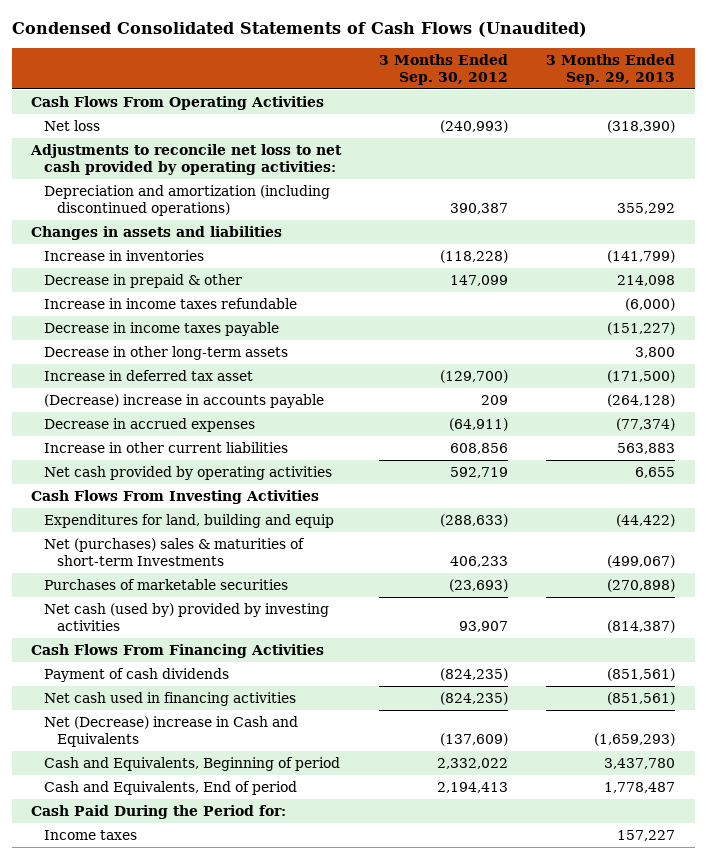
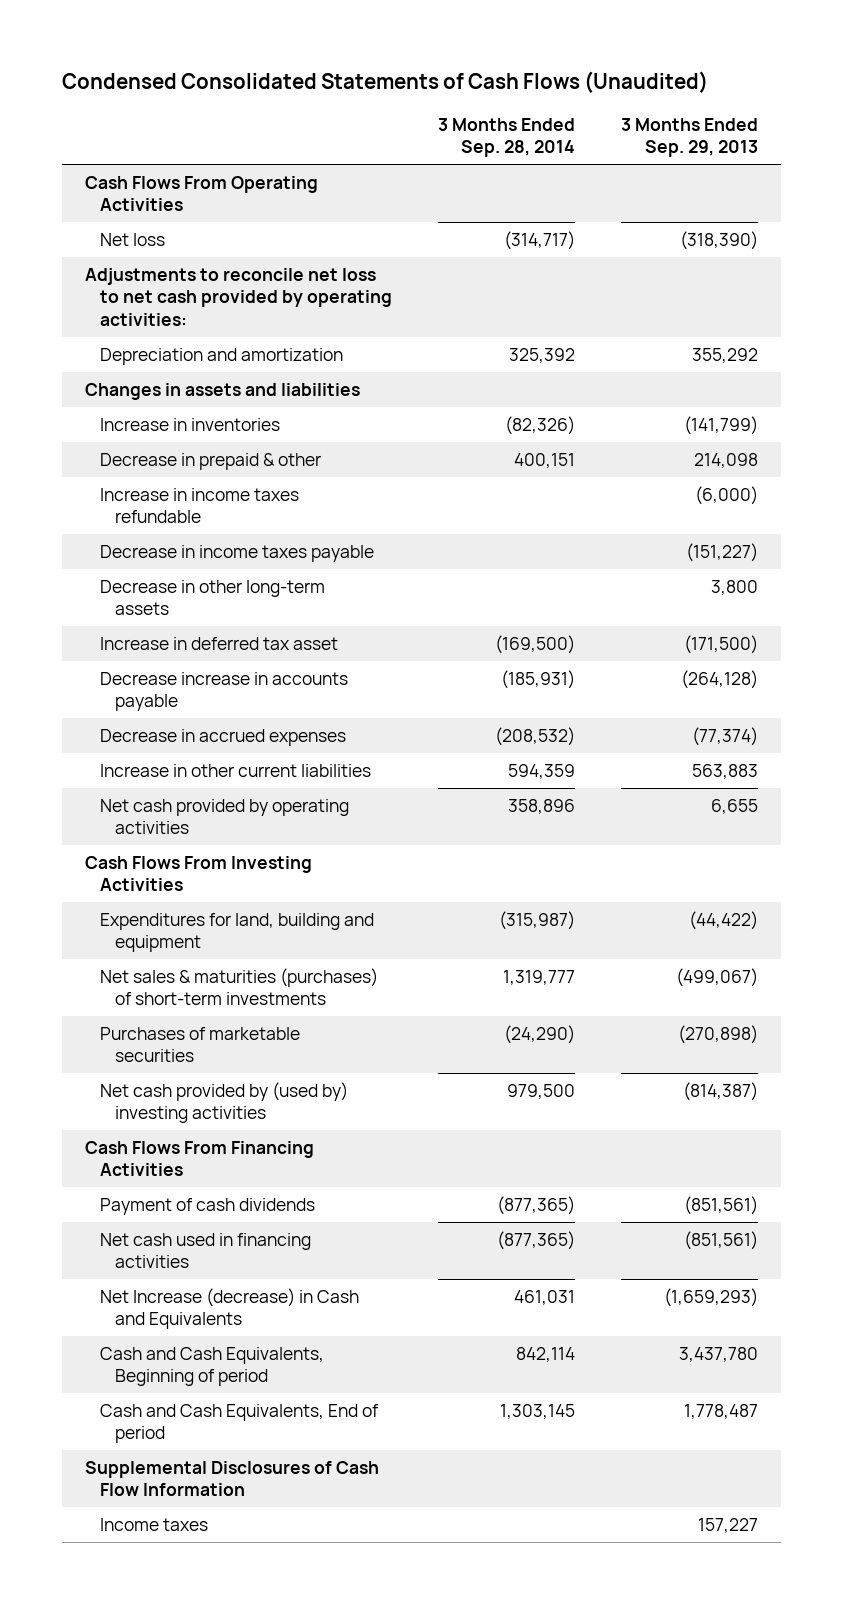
- | 3 Months Ended Sep. 30, 2012 | 3 Months Ended Sep. 29, 2013
+ | 3 Months Ended Sep. 28, 2014 | 3 Months Ended Sep. 29, 2013
- Depreciation and amortization (including discontinued operations) | 390,387 | 355,292
+ Depreciation and amortization | 325,392 | 355,292
- (Decrease) increase in accounts payable | 209 | (264,128)
+ Decrease increase in accounts payable | (185,931) | (264,128)
- Expenditures for land, building and equip | (288,633) | (44,422)
- Net (purchases) sales & maturities of short-term Investments | 406,233 | (499,067)
+ Expenditures for land, building and equipment | (315,987) | (44,422)
+ Net sales & maturities (purchases) of short-term investments | 1,319,777 | (499,067)
- Net cash (used by) provided by investing activities | 93,907 | (814,387)
+ Net cash provided by (used by) investing activities | 979,500 | (814,387)
- Net (Decrease) increase in Cash and Equivalents | (137,609) | (1,659,293)
- Cash and Equivalents, Beginning of period | 2,332,022 | 3,437,780
- Cash and Equivalents, End of period | 2,194,413 | 1,778,487
- Cash Paid During the Period for:
+ Net Increase (decrease) in Cash and Equivalents | 461,031 | (1,659,293)
+ Cash and Cash Equivalents, Beginning of period | 842,114 | 3,437,780
+ Cash and Cash Equivalents, End of period | 1,303,145 | 1,778,487
+ Supplemental Disclosures of Cash Flow Information

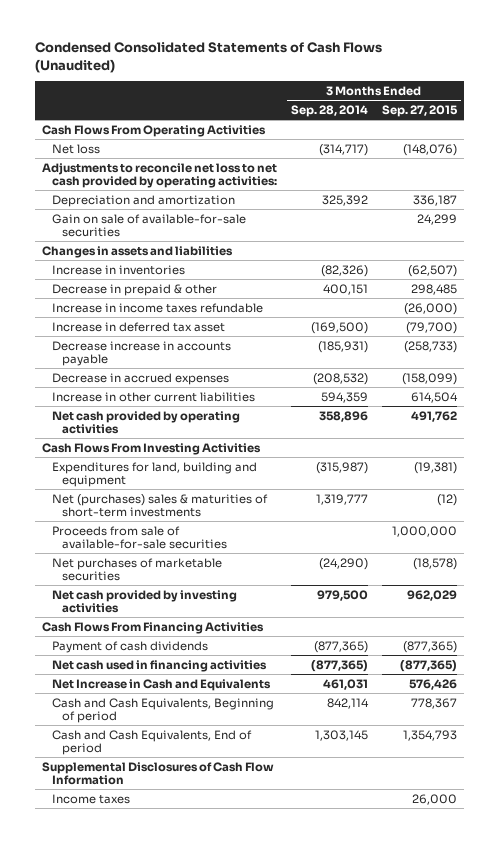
- | 3 Months Ended Sep. 28, 2014 | 3 Months Ended Sep. 29, 2013
+ | 3 Months Ended Sep. 28, 2014 | 3 Months Ended Sep. 27, 2015
+ Gain on sale of available-for-sale securities | | 24,299
- Decrease in income taxes payable | | (151,227)
- Decrease in other long-term assets | | 3,800
- Net sales & maturities (purchases) of short-term investments | 1,319,777 | (499,067)
- Purchases of marketable securities | (24,290) | (270,898)
- Net cash provided by (used by) investing activities | 979,500 | (814,387)
+ Net (purchases) sales & maturities of short-term investments | 1,319,777 | (12)
+ Proceeds from sale of available-for-sale securities | | 1,000,000
+ Net purchases of marketable securities | (24,290) | (18,578)
+ Net cash provided by investing activities | 979,500 | 962,029
- Net Increase (decrease) in Cash and Equivalents | 461,031 | (1,659,293)
+ Net Increase in Cash and Equivalents | 461,031 | 576,426

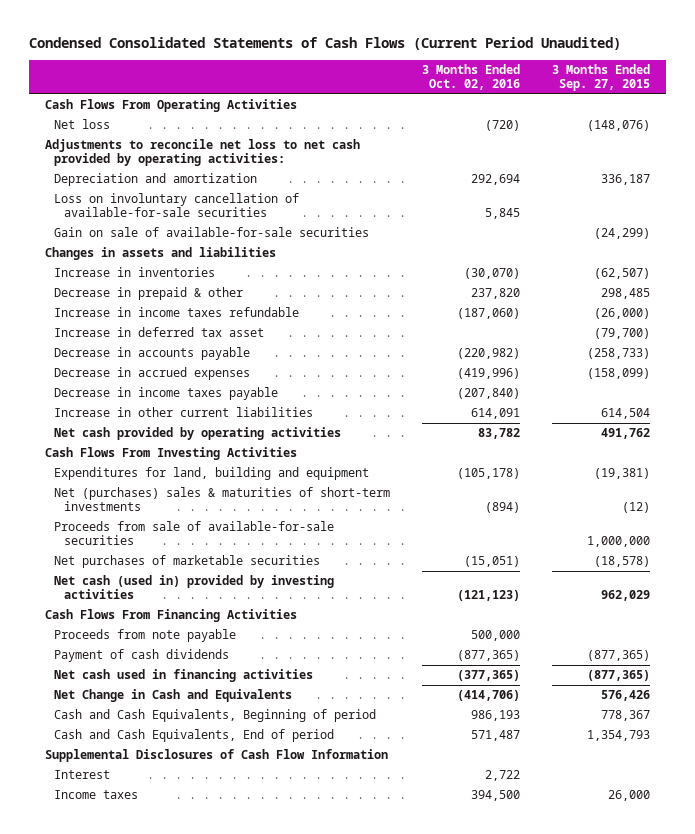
- Condensed Consolidated Statements of Cash Flows (Unaudited)
+ Condensed Consolidated Statements of Cash Flows (Current Period Unaudited)
- | 3 Months Ended Sep. 28, 2014 | 3 Months Ended Sep. 27, 2015
+ | 3 Months Ended Oct. 02, 2016 | 3 Months Ended Sep. 27, 2015
- Gain on sale of available-for-sale securities | | 24,299
+ Loss on involuntary cancellation of available-for-sale securities | 5,845 |
+ Gain on sale of available-for-sale securities | | (24,299)
- Decrease increase in accounts payable | (185,931) | (258,733)
+ Decrease in accounts payable | (220,982) | (258,733)
+ Decrease in income taxes payable | (207,840) |
- Net cash provided by investing activities | 979,500 | 962,029
+ Net cash (used in) provided by investing activities | (121,123) | 962,029
+ Proceeds from note payable | 500,000 |
- Net Increase in Cash and Equivalents | 461,031 | 576,426
+ Net Change in Cash and Equivalents | (414,706) | 576,426
+ Interest | 2,722 |

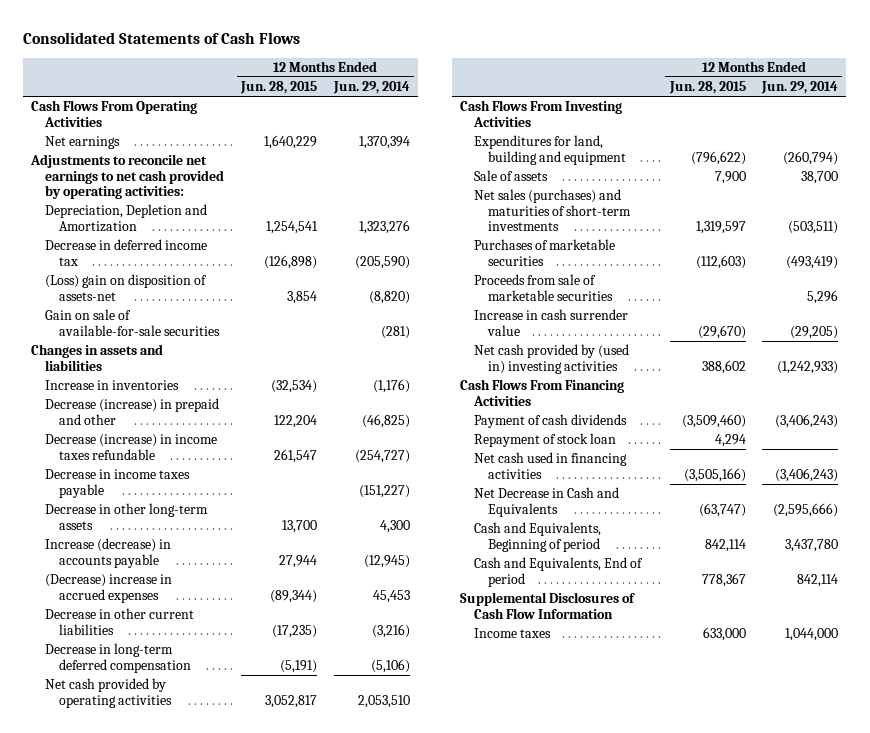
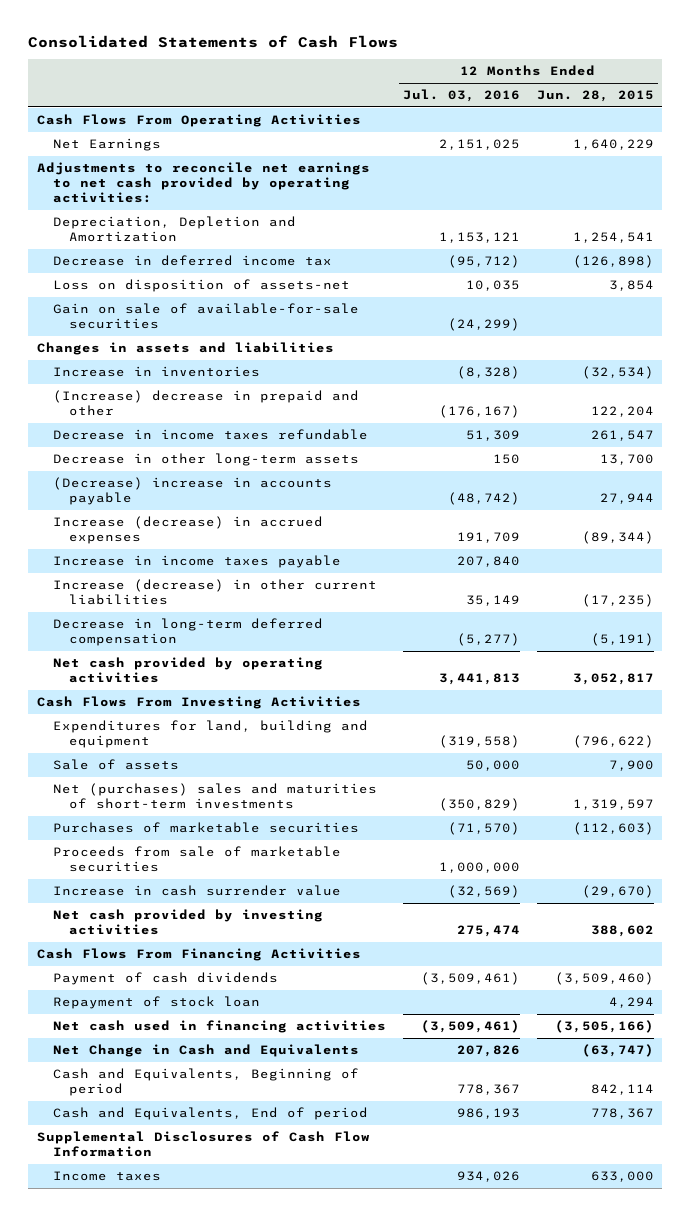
- | 12 Months Ended Jun. 28, 2015 | 12 Months Ended Jun. 29, 2014
+ | 12 Months Ended Jul. 03, 2016 | 12 Months Ended Jun. 28, 2015
- Net earnings | 1,640,229 | 1,370,394
+ Net Earnings | 2,151,025 | 1,640,229
- (Loss) gain on disposition of assets-net | 3,854 | (8,820)
+ Loss on disposition of assets-net | 10,035 | 3,854
- Decrease (increase) in prepaid and other | 122,204 | (46,825)
- Decrease (increase) in income taxes refundable | 261,547 | (254,727)
- Decrease in income taxes payable | | (151,227)
+ (Increase) decrease in prepaid and other | (176,167) | 122,204
+ Decrease in income taxes refundable | 51,309 | 261,547
- Increase (decrease) in accounts payable | 27,944 | (12,945)
- (Decrease) increase in accrued expenses | (89,344) | 45,453
- Decrease in other current liabilities | (17,235) | (3,216)
+ (Decrease) increase in accounts payable | (48,742) | 27,944
+ Increase (decrease) in accrued expenses | 191,709 | (89,344)
+ Increase in income taxes payable | 207,840 |
+ Increase (decrease) in other current liabilities | 35,149 | (17,235)
- Net sales (purchases) and maturities of short-term investments | 1,319,597 | (503,511)
+ Net (purchases) sales and maturities of short-term investments | (350,829) | 1,319,597
- Net cash provided by (used in) investing activities | 388,602 | (1,242,933)
+ Net cash provided by investing activities | 275,474 | 388,602
- Net Decrease in Cash and Equivalents | (63,747) | (2,595,666)
+ Net Change in Cash and Equivalents | 207,826 | (63,747)

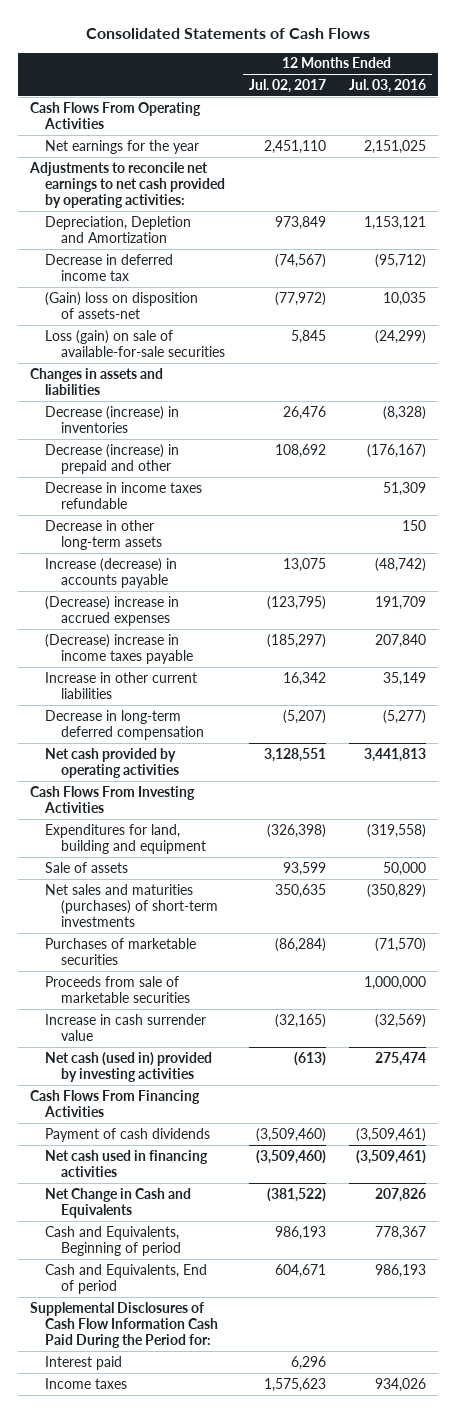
- | 12 Months Ended Jul. 03, 2016 | 12 Months Ended Jun. 28, 2015
+ | 12 Months Ended Jul. 02, 2017 | 12 Months Ended Jul. 03, 2016
- Net Earnings | 2,151,025 | 1,640,229
+ Net earnings for the year | 2,451,110 | 2,151,025
- Loss on disposition of assets-net | 10,035 | 3,854
- Gain on sale of available-for-sale securities | (24,299) |
+ (Gain) loss on disposition of assets-net | (77,972) | 10,035
+ Loss (gain) on sale of available-for-sale securities | 5,845 | (24,299)
- Increase in inventories | (8,328) | (32,534)
- (Increase) decrease in prepaid and other | (176,167) | 122,204
+ Decrease (increase) in inventories | 26,476 | (8,328)
+ Decrease (increase) in prepaid and other | 108,692 | (176,167)
- (Decrease) increase in accounts payable | (48,742) | 27,944
- Increase (decrease) in accrued expenses | 191,709 | (89,344)
- Increase in income taxes payable | 207,840 |
- Increase (decrease) in other current liabilities | 35,149 | (17,235)
+ Increase (decrease) in accounts payable | 13,075 | (48,742)
+ (Decrease) increase in accrued expenses | (123,795) | 191,709
+ (Decrease) increase in income taxes payable | (185,297) | 207,840
+ Increase in other current liabilities | 16,342 | 35,149
- Net (purchases) sales and maturities of short-term investments | (350,829) | 1,319,597
+ Net sales and maturities (purchases) of short-term investments | 350,635 | (350,829)
- Net cash provided by investing activities | 275,474 | 388,602
+ Net cash (used in) provided by investing activities | (613) | 275,474
- Repayment of stock loan | | 4,294
- Supplemental Disclosures of Cash Flow Information
+ Supplemental Disclosures of Cash Flow Information Cash Paid During the Period for:
+ Interest paid | 6,296 |

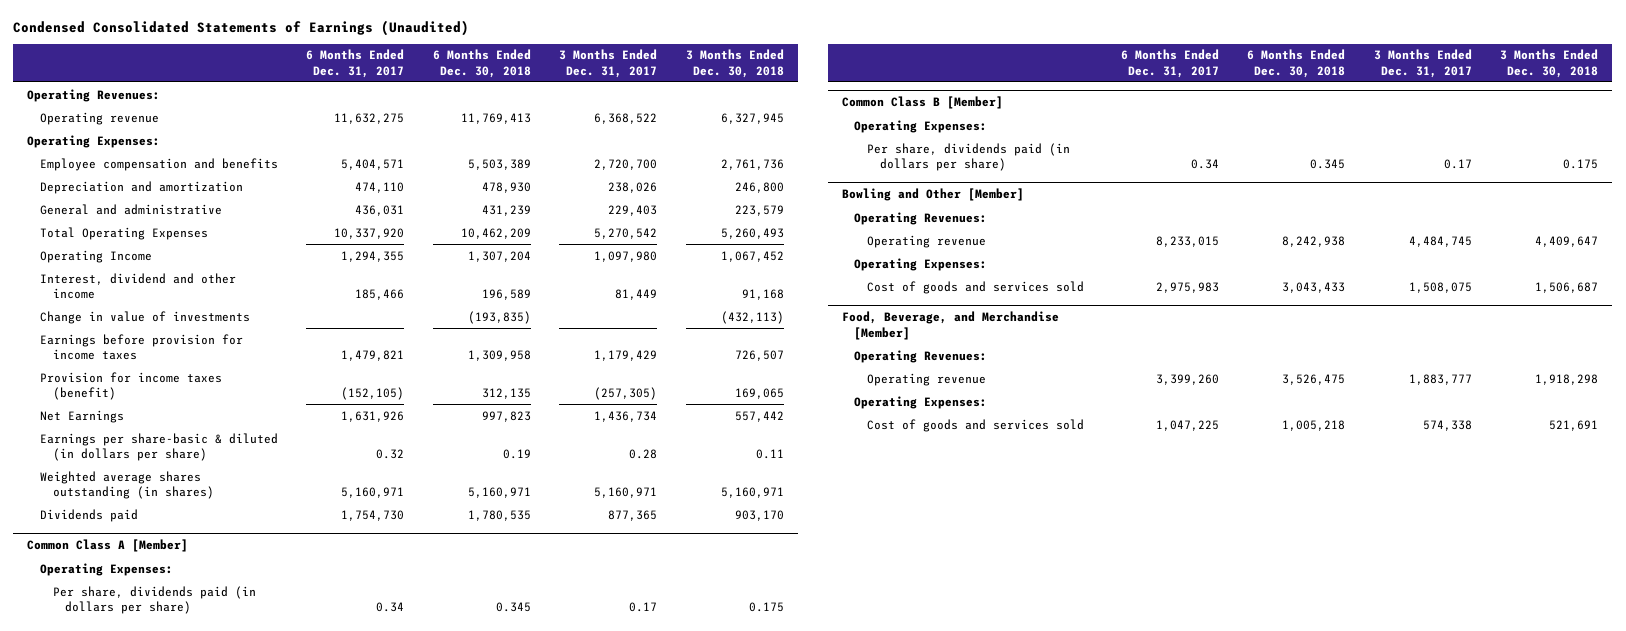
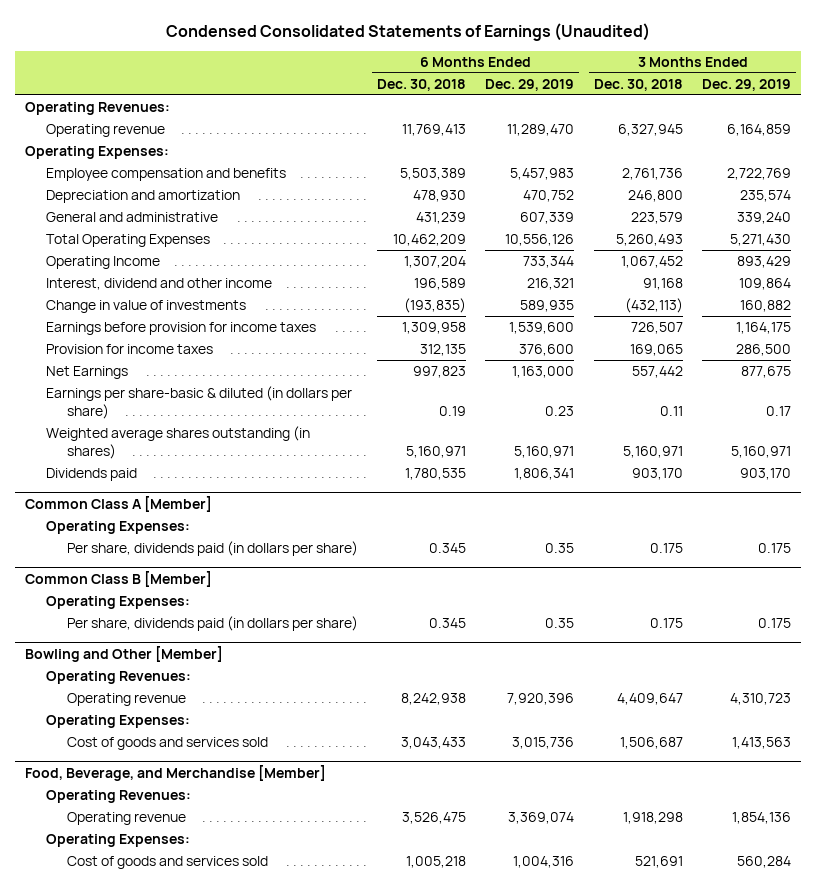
- | 6 Months Ended Dec. 31, 2017 | 6 Months Ended Dec. 30, 2018 | 3 Months Ended Dec. 31, 2017 | 3 Months Ended Dec. 30, 2018
+ | 6 Months Ended Dec. 30, 2018 | 6 Months Ended Dec. 29, 2019 | 3 Months Ended Dec. 30, 2018 | 3 Months Ended Dec. 29, 2019
- Provision for income taxes (benefit) | (152,105) | 312,135 | (257,305) | 169,065
+ Provision for income taxes | 312,135 | 376,600 | 169,065 | 286,500

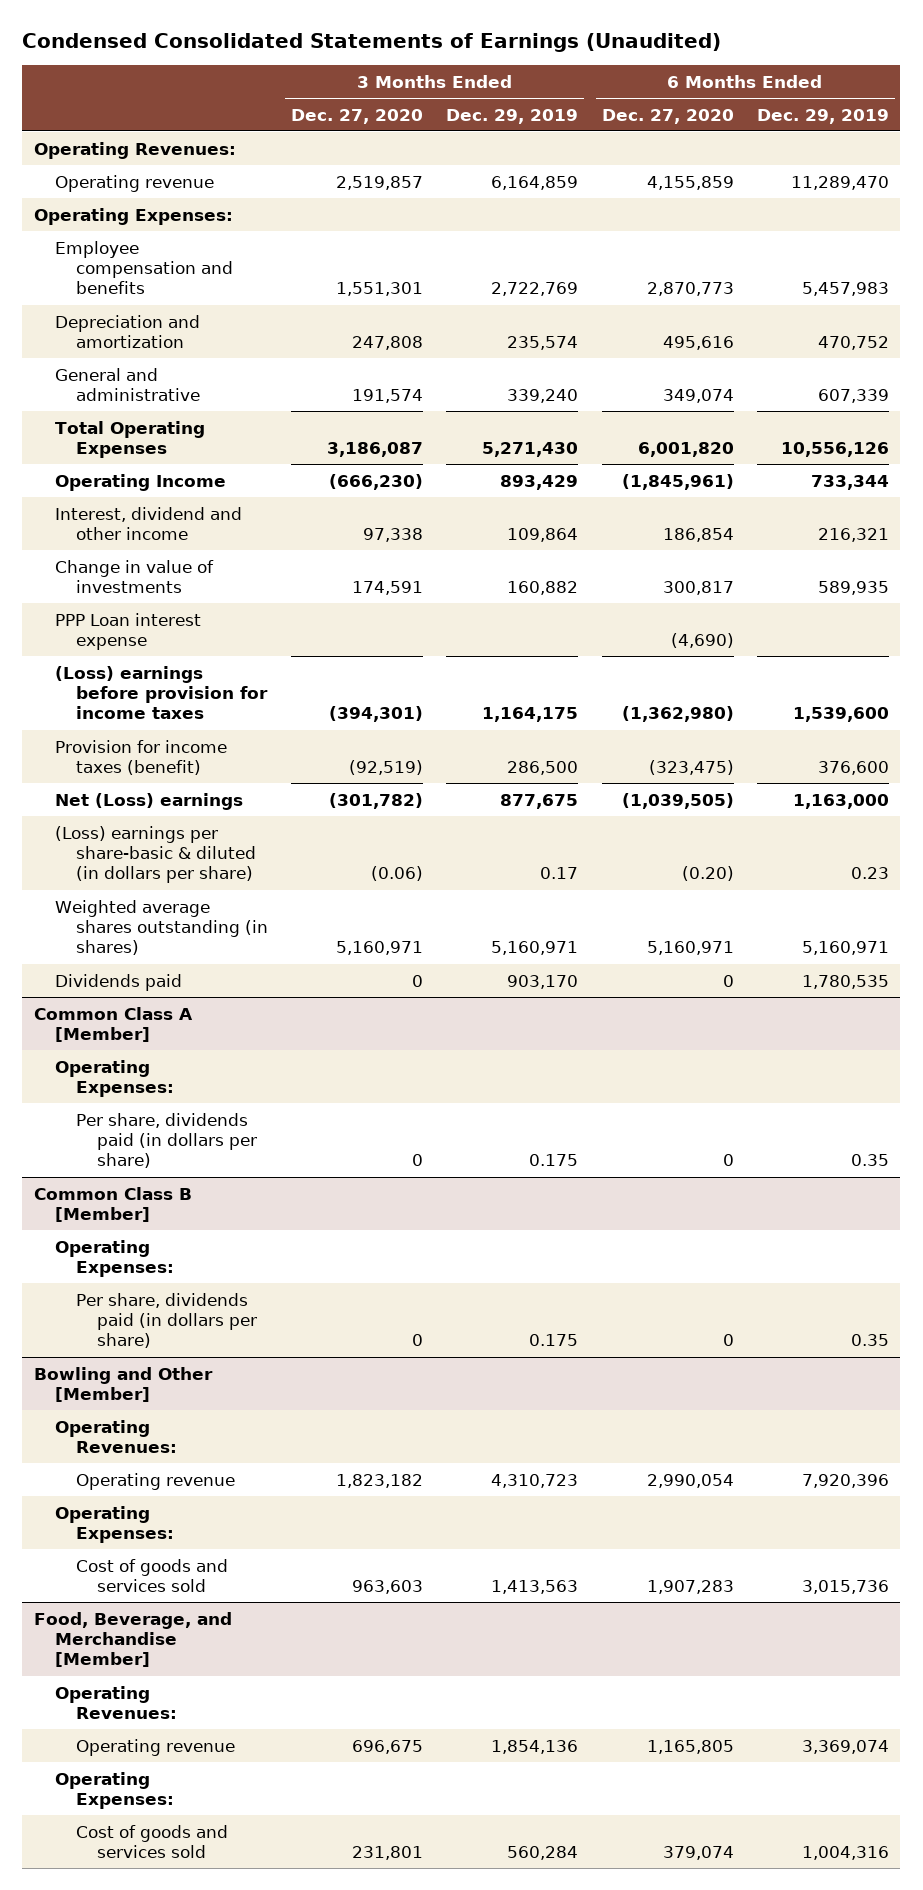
- | 6 Months Ended Dec. 30, 2018 | 6 Months Ended Dec. 29, 2019 | 3 Months Ended Dec. 30, 2018 | 3 Months Ended Dec. 29, 2019
+ | 3 Months Ended Dec. 27, 2020 | 3 Months Ended Dec. 29, 2019 | 6 Months Ended Dec. 27, 2020 | 6 Months Ended Dec. 29, 2019
- Earnings before provision for income taxes | 1,309,958 | 1,539,600 | 726,507 | 1,164,175
- Provision for income taxes | 312,135 | 376,600 | 169,065 | 286,500
- Net Earnings | 997,823 | 1,163,000 | 557,442 | 877,675
- Earnings per share-basic & diluted (in dollars per share) | 0.19 | 0.23 | 0.11 | 0.17
+ PPP Loan interest expense | | | (4,690) |
+ (Loss) earnings before provision for income taxes | (394,301) | 1,164,175 | (1,362,980) | 1,539,600
+ Provision for income taxes (benefit) | (92,519) | 286,500 | (323,475) | 376,600
+ Net (Loss) earnings | (301,782) | 877,675 | (1,039,505) | 1,163,000
+ (Loss) earnings per share-basic & diluted (in dollars per share) | (0.06) | 0.17 | (0.20) | 0.23
- Dividends paid | 1,780,535 | 1,806,341 | 903,170 | 903,170
+ Dividends paid | 0 | 903,170 | 0 | 1,780,535

